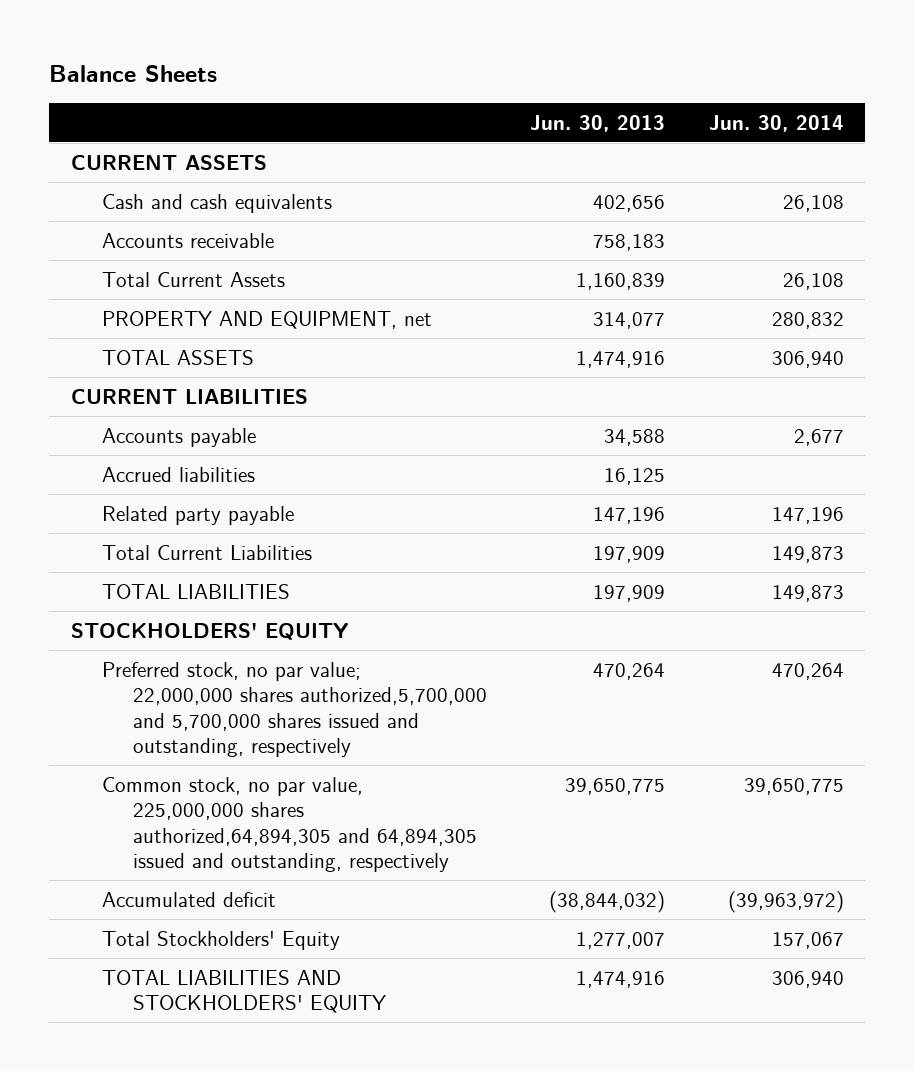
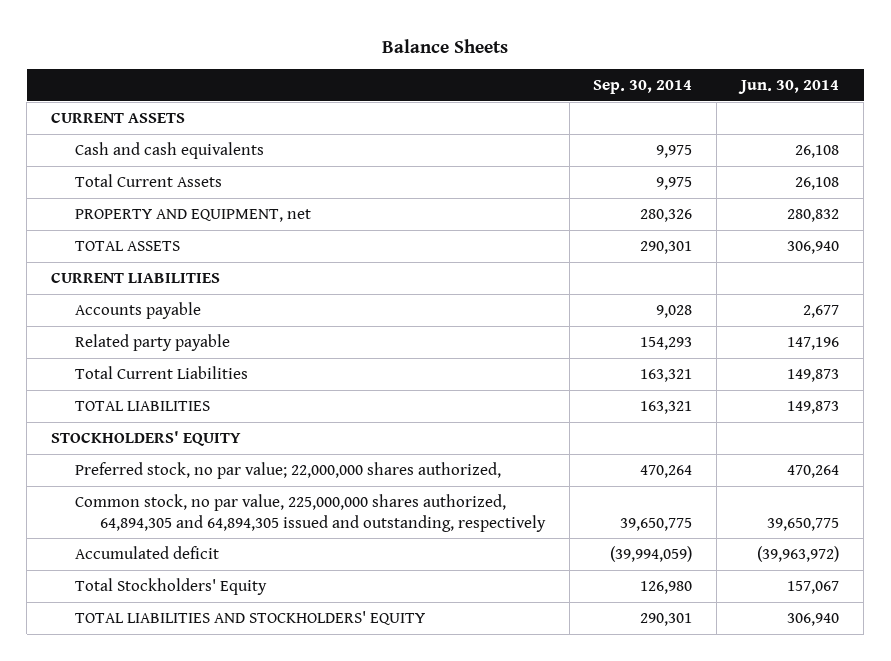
- | Jun. 30, 2013 | Jun. 30, 2014
+ | Sep. 30, 2014 | Jun. 30, 2014
- Accounts receivable | 758,183 |
- Accrued liabilities | 16,125 |
- Preferred stock, no par value; 22,000,000 shares authorized,5,700,000 and 5,700,000 shares issued and outstanding, respectively | 470,264 | 470,264
- Common stock, no par value, 225,000,000 shares authorized,64,894,305 and 64,894,305 issued and outstanding, respectively | 39,650,775 | 39,650,775
+ Preferred stock, no par value; 22,000,000 shares authorized, | 470,264 | 470,264
+ Common stock, no par value, 225,000,000 shares authorized, 64,894,305 and 64,894,305 issued and outstanding, respectively | 39,650,775 | 39,650,775

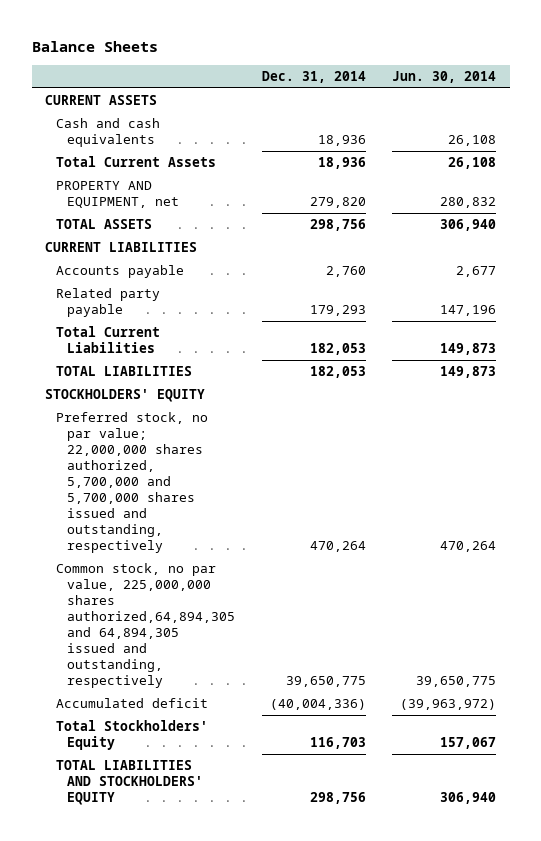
- | Sep. 30, 2014 | Jun. 30, 2014
+ | Dec. 31, 2014 | Jun. 30, 2014
- Preferred stock, no par value; 22,000,000 shares authorized, | 470,264 | 470,264
- Common stock, no par value, 225,000,000 shares authorized, 64,894,305 and 64,894,305 issued and outstanding, respectively | 39,650,775 | 39,650,775
+ Preferred stock, no par value; 22,000,000 shares authorized, 5,700,000 and 5,700,000 shares issued and outstanding, respectively | 470,264 | 470,264
+ Common stock, no par value, 225,000,000 shares authorized,64,894,305 and 64,894,305 issued and outstanding, respectively | 39,650,775 | 39,650,775

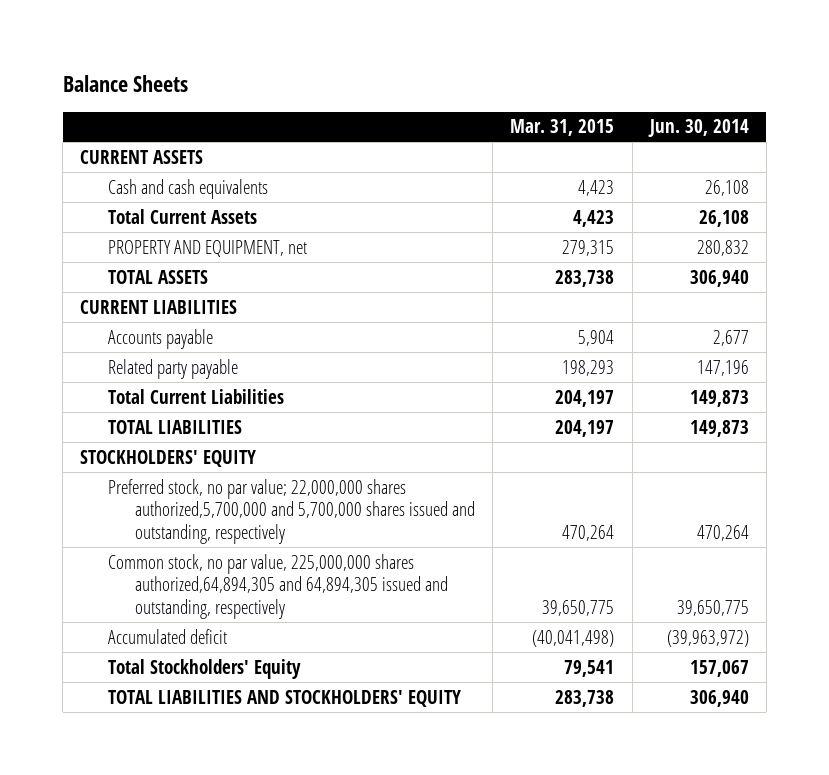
- | Dec. 31, 2014 | Jun. 30, 2014
+ | Mar. 31, 2015 | Jun. 30, 2014
- Preferred stock, no par value; 22,000,000 shares authorized, 5,700,000 and 5,700,000 shares issued and outstanding, respectively | 470,264 | 470,264
+ Preferred stock, no par value; 22,000,000 shares authorized,5,700,000 and 5,700,000 shares issued and outstanding, respectively | 470,264 | 470,264

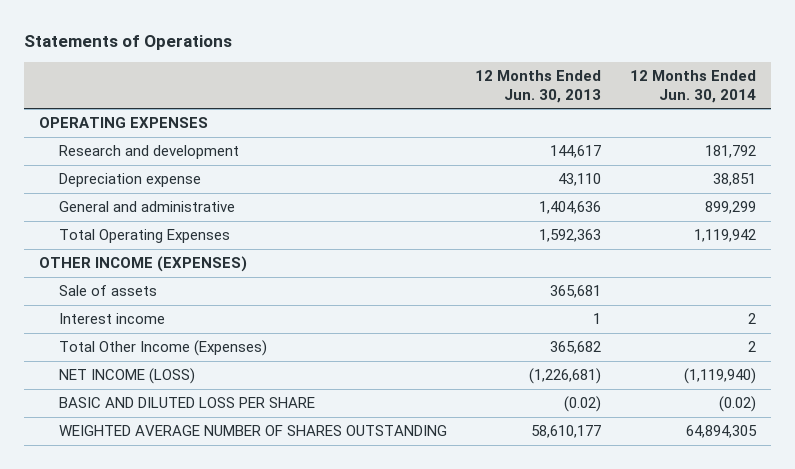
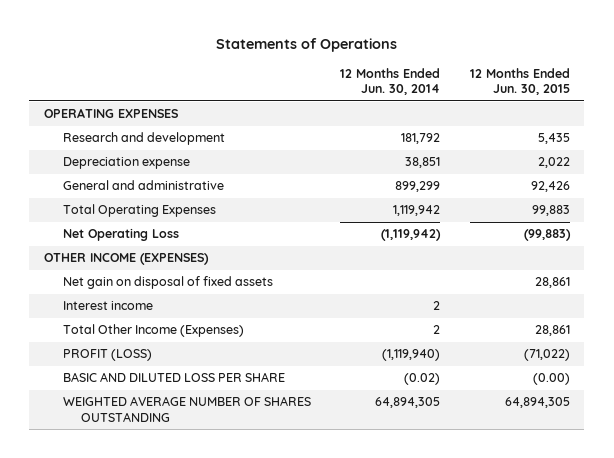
- | 12 Months Ended Jun. 30, 2013 | 12 Months Ended Jun. 30, 2014
+ | 12 Months Ended Jun. 30, 2014 | 12 Months Ended Jun. 30, 2015
+ Net Operating Loss | (1,119,942) | (99,883)
- Sale of assets | 365,681 |
+ Net gain on disposal of fixed assets | | 28,861
- NET INCOME (LOSS) | (1,226,681) | (1,119,940)
+ PROFIT (LOSS) | (1,119,940) | (71,022)

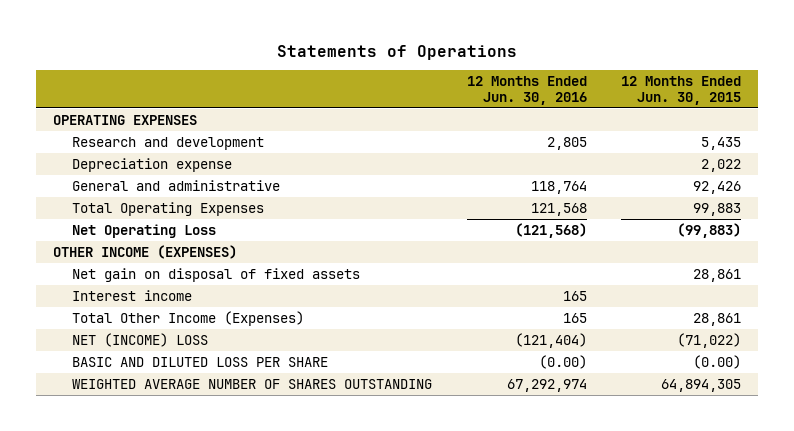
- | 12 Months Ended Jun. 30, 2014 | 12 Months Ended Jun. 30, 2015
+ | 12 Months Ended Jun. 30, 2016 | 12 Months Ended Jun. 30, 2015
- PROFIT (LOSS) | (1,119,940) | (71,022)
+ NET (INCOME) LOSS | (121,404) | (71,022)

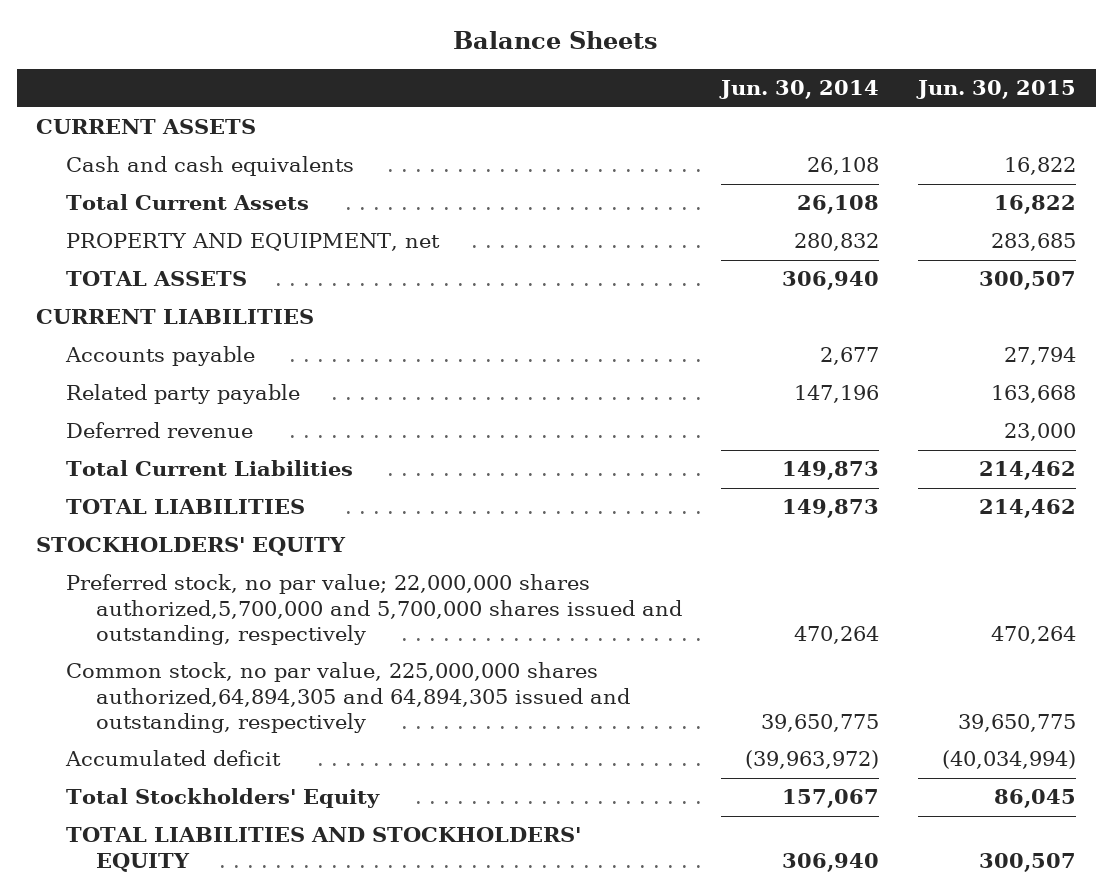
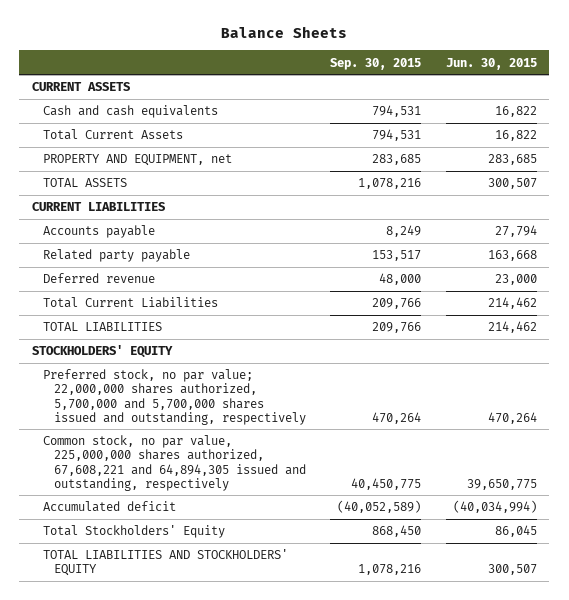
- | Jun. 30, 2014 | Jun. 30, 2015
+ | Sep. 30, 2015 | Jun. 30, 2015
- Preferred stock, no par value; 22,000,000 shares authorized,5,700,000 and 5,700,000 shares issued and outstanding, respectively | 470,264 | 470,264
- Common stock, no par value, 225,000,000 shares authorized,64,894,305 and 64,894,305 issued and outstanding, respectively | 39,650,775 | 39,650,775
+ Preferred stock, no par value; 22,000,000 shares authorized, 5,700,000 and 5,700,000 shares issued and outstanding, respectively | 470,264 | 470,264
+ Common stock, no par value, 225,000,000 shares authorized, 67,608,221 and 64,894,305 issued and outstanding, respectively | 40,450,775 | 39,650,775

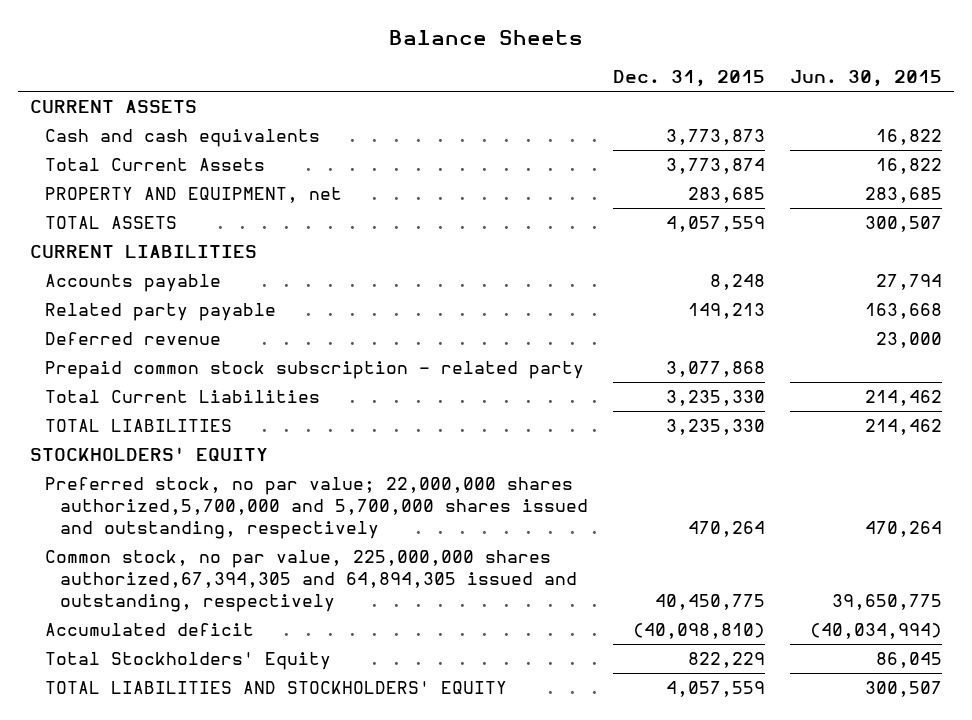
- | Sep. 30, 2015 | Jun. 30, 2015
+ | Dec. 31, 2015 | Jun. 30, 2015
+ Prepaid common stock subscription - related party | 3,077,868 |
- Preferred stock, no par value; 22,000,000 shares authorized, 5,700,000 and 5,700,000 shares issued and outstanding, respectively | 470,264 | 470,264
- Common stock, no par value, 225,000,000 shares authorized, 67,608,221 and 64,894,305 issued and outstanding, respectively | 40,450,775 | 39,650,775
+ Preferred stock, no par value; 22,000,000 shares authorized,5,700,000 and 5,700,000 shares issued and outstanding, respectively | 470,264 | 470,264
+ Common stock, no par value, 225,000,000 shares authorized,67,394,305 and 64,894,305 issued and outstanding, respectively | 40,450,775 | 39,650,775

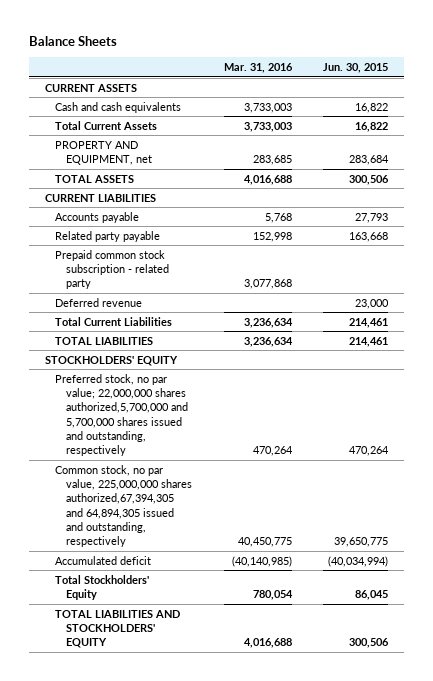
- | Dec. 31, 2015 | Jun. 30, 2015
+ | Mar. 31, 2016 | Jun. 30, 2015
- PROPERTY AND EQUIPMENT, net | 283,685 | 283,685
- TOTAL ASSETS | 4,057,559 | 300,507
+ PROPERTY AND EQUIPMENT, net | 283,685 | 283,684
+ TOTAL ASSETS | 4,016,688 | 300,506
- Accounts payable | 8,248 | 27,794
+ Accounts payable | 5,768 | 27,793
- Total Current Liabilities | 3,235,330 | 214,462
- TOTAL LIABILITIES | 3,235,330 | 214,462
moved down: Deferred revenue | | 23,000
+ Total Current Liabilities | 3,236,634 | 214,461
+ TOTAL LIABILITIES | 3,236,634 | 214,461
- TOTAL LIABILITIES AND STOCKHOLDERS' EQUITY | 4,057,559 | 300,507
+ TOTAL LIABILITIES AND STOCKHOLDERS' EQUITY | 4,016,688 | 300,506

